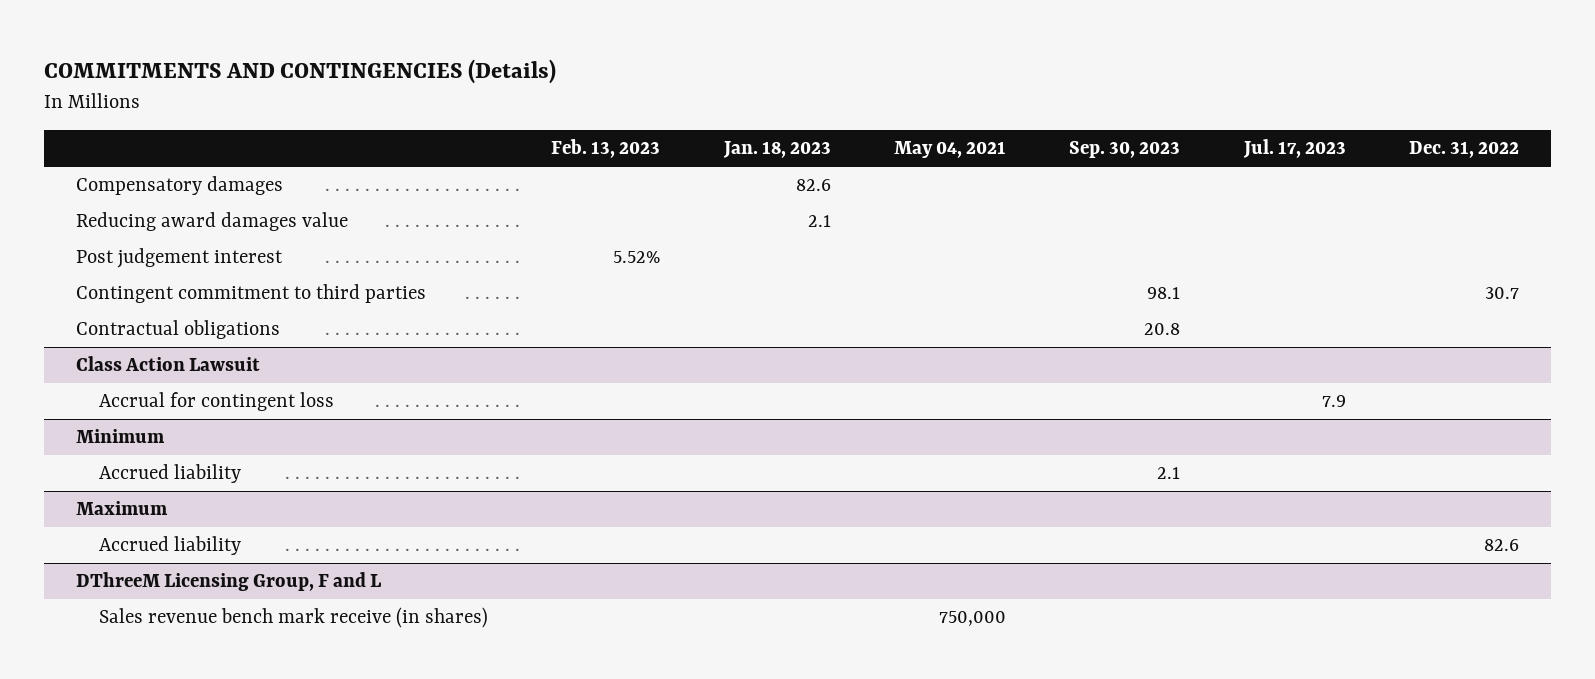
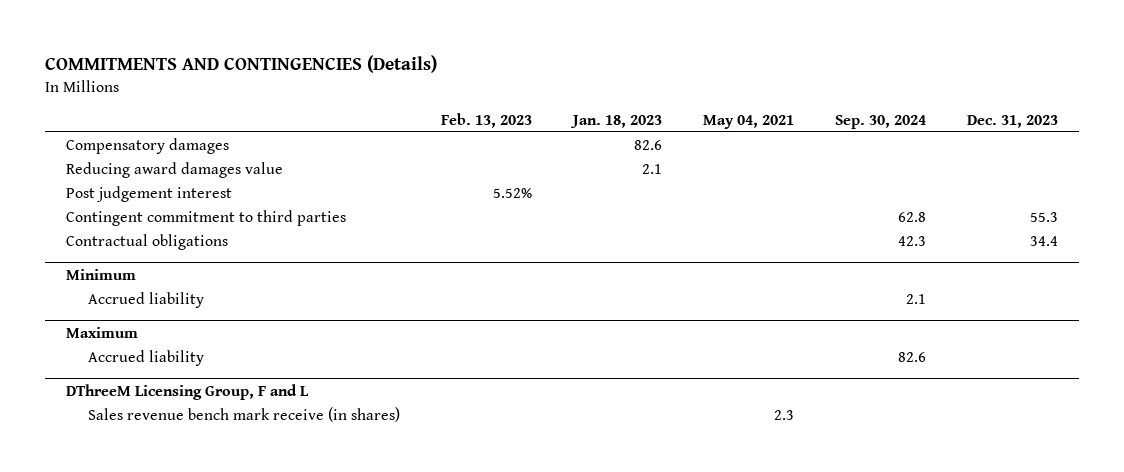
- | Feb. 13, 2023 | Jan. 18, 2023 | May 04, 2021 | Sep. 30, 2023 | Jul. 17, 2023 | Dec. 31, 2022
+ | Feb. 13, 2023 | Jan. 18, 2023 | May 04, 2021 | Sep. 30, 2024 | Dec. 31, 2023
- Class Action Lawsuit
- Accrual for contingent loss | | | | | 7.9 |
@ DThreeM Licensing Group, F and L
- Sales revenue bench mark receive (in shares) | | | 750,000 | | |
+ Sales revenue bench mark receive (in shares) | | | 2.3 | |

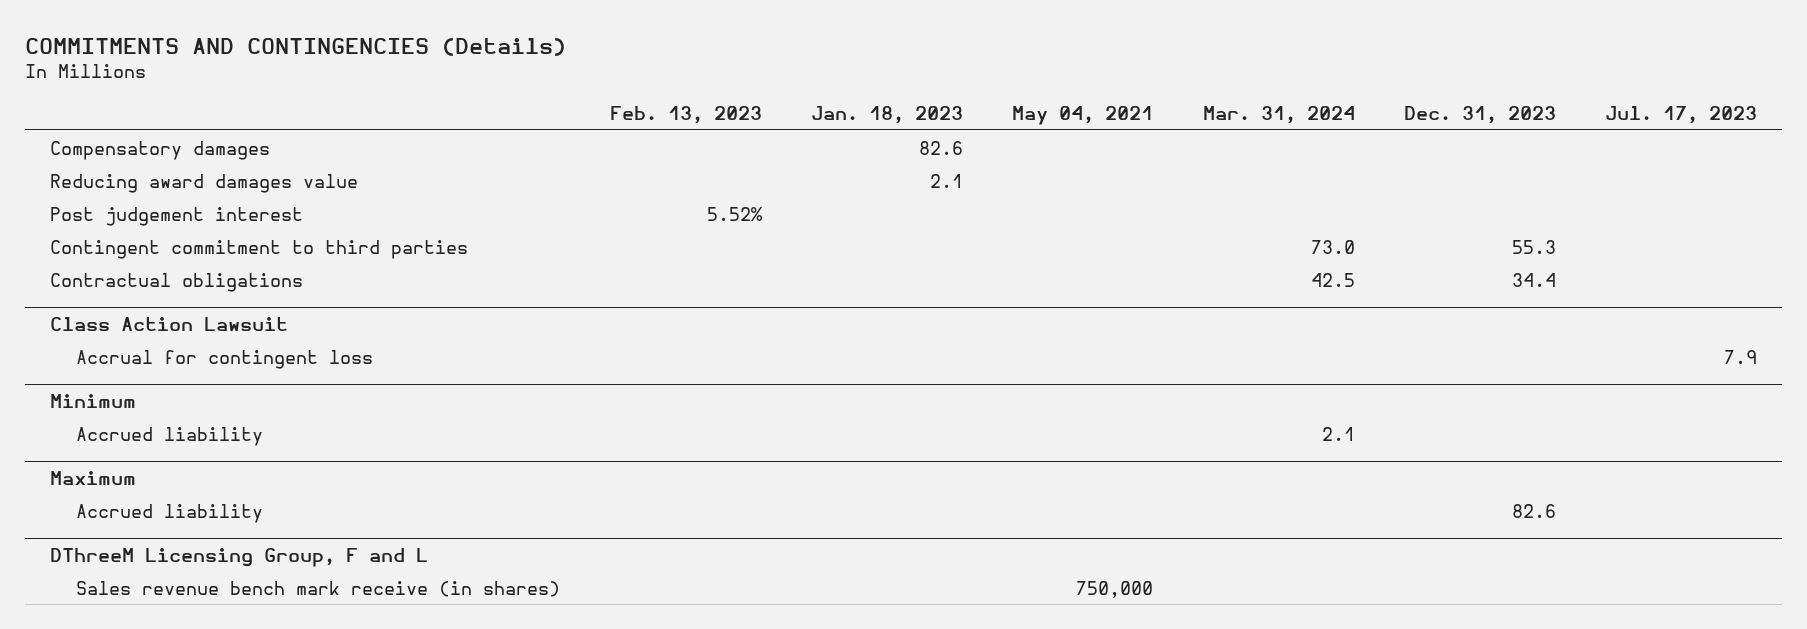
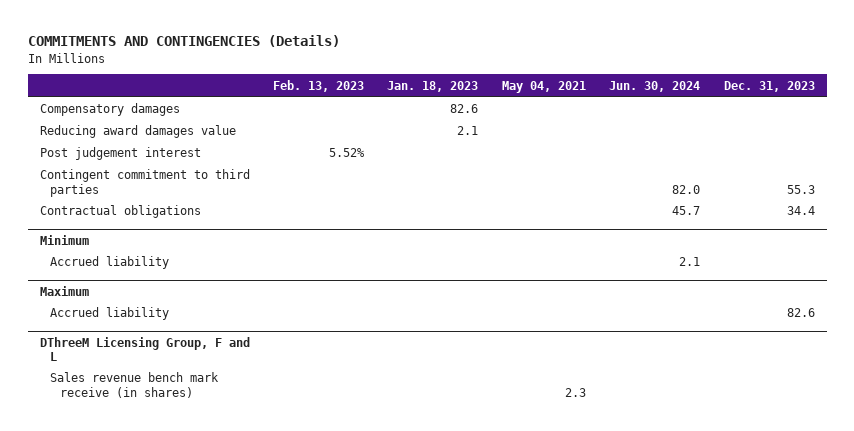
- | Feb. 13, 2023 | Jan. 18, 2023 | May 04, 2021 | Mar. 31, 2024 | Dec. 31, 2023 | Jul. 17, 2023
+ | Feb. 13, 2023 | Jan. 18, 2023 | May 04, 2021 | Jun. 30, 2024 | Dec. 31, 2023
- Class Action Lawsuit
- Accrual for contingent loss | | | | | | 7.9
@ DThreeM Licensing Group, F and L
- Sales revenue bench mark receive (in shares) | | | 750,000 | | |
+ Sales revenue bench mark receive (in shares) | | | 2.3 | |

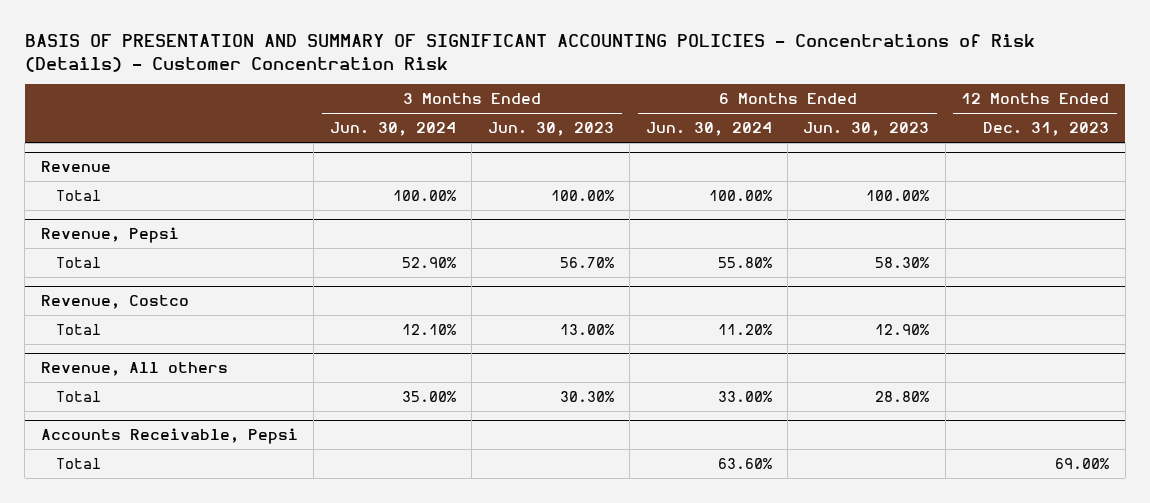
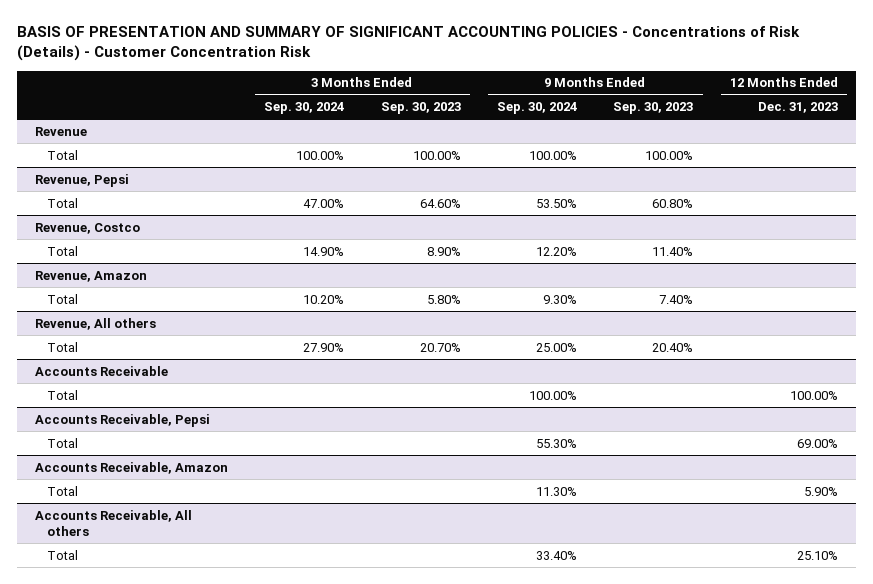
- | 3 Months Ended Jun. 30, 2024 | 3 Months Ended Jun. 30, 2023 | 6 Months Ended Jun. 30, 2024 | 6 Months Ended Jun. 30, 2023 | 12 Months Ended Dec. 31, 2023
+ | 3 Months Ended Sep. 30, 2024 | 3 Months Ended Sep. 30, 2023 | 9 Months Ended Sep. 30, 2024 | 9 Months Ended Sep. 30, 2023 | 12 Months Ended Dec. 31, 2023
+ Revenue, Amazon
+ Total | 10.20% | 5.80% | 9.30% | 7.40% |
+ Accounts Receivable
+ Total | | | 100.00% | | 100.00%
+ Accounts Receivable, Amazon
+ Total | | | 11.30% | | 5.90%
+ Accounts Receivable, All others
+ Total | | | 33.40% | | 25.10%

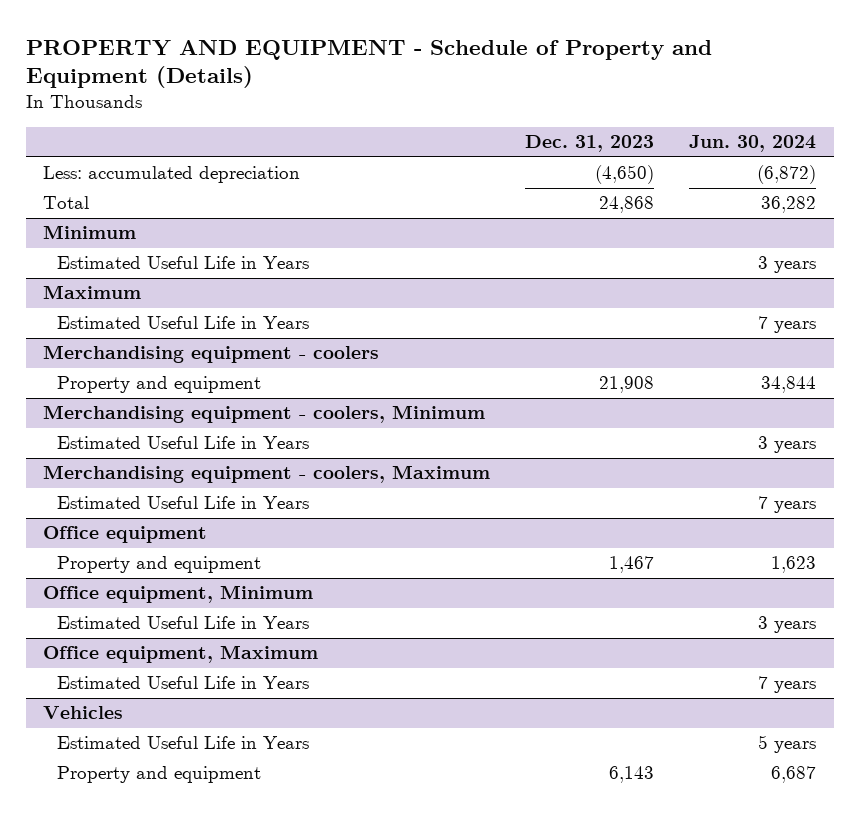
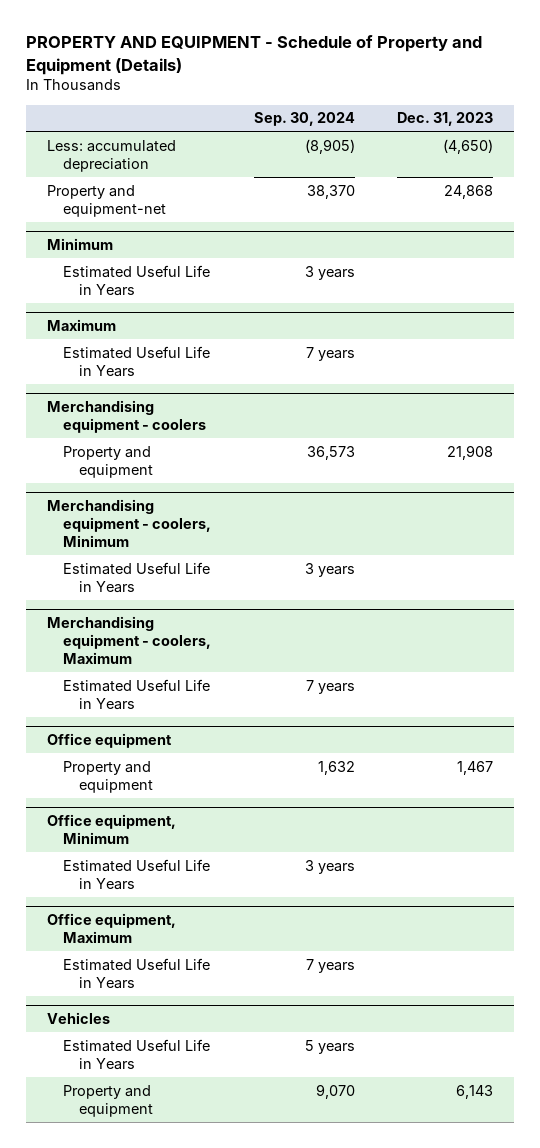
- | Dec. 31, 2023 | Jun. 30, 2024
+ | Sep. 30, 2024 | Dec. 31, 2023
- Total | 24,868 | 36,282
+ Property and equipment-net | 38,370 | 24,868

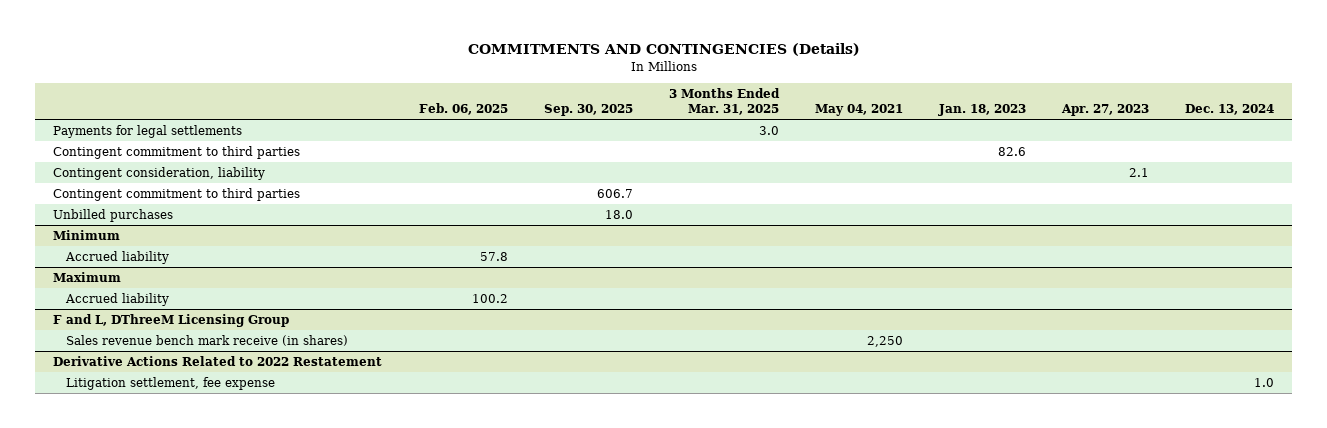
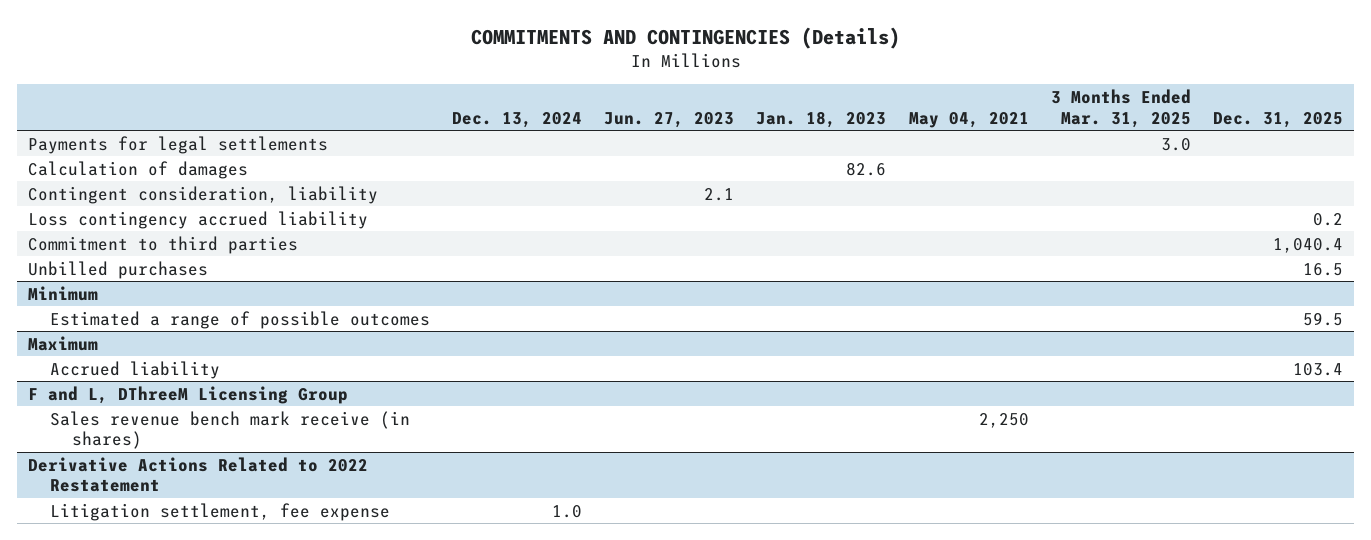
- | Feb. 06, 2025 | Sep. 30, 2025 | 3 Months Ended Mar. 31, 2025 | May 04, 2021 | Jan. 18, 2023 | Apr. 27, 2023 | Dec. 13, 2024
+ | Dec. 13, 2024 | Jun. 27, 2023 | Jan. 18, 2023 | May 04, 2021 | 3 Months Ended Mar. 31, 2025 | Dec. 31, 2025
- Contingent commitment to third parties | | | | | 82.6 | |
+ Calculation of damages | | | 82.6 | | |
- Contingent commitment to third parties | | 606.7 | | | | |
+ Loss contingency accrued liability | | | | | | 0.2
+ Commitment to third parties | | | | | | 1,040.4
@ Minimum
- Accrued liability | 57.8 | | | | | |
+ Estimated a range of possible outcomes | | | | | | 59.5

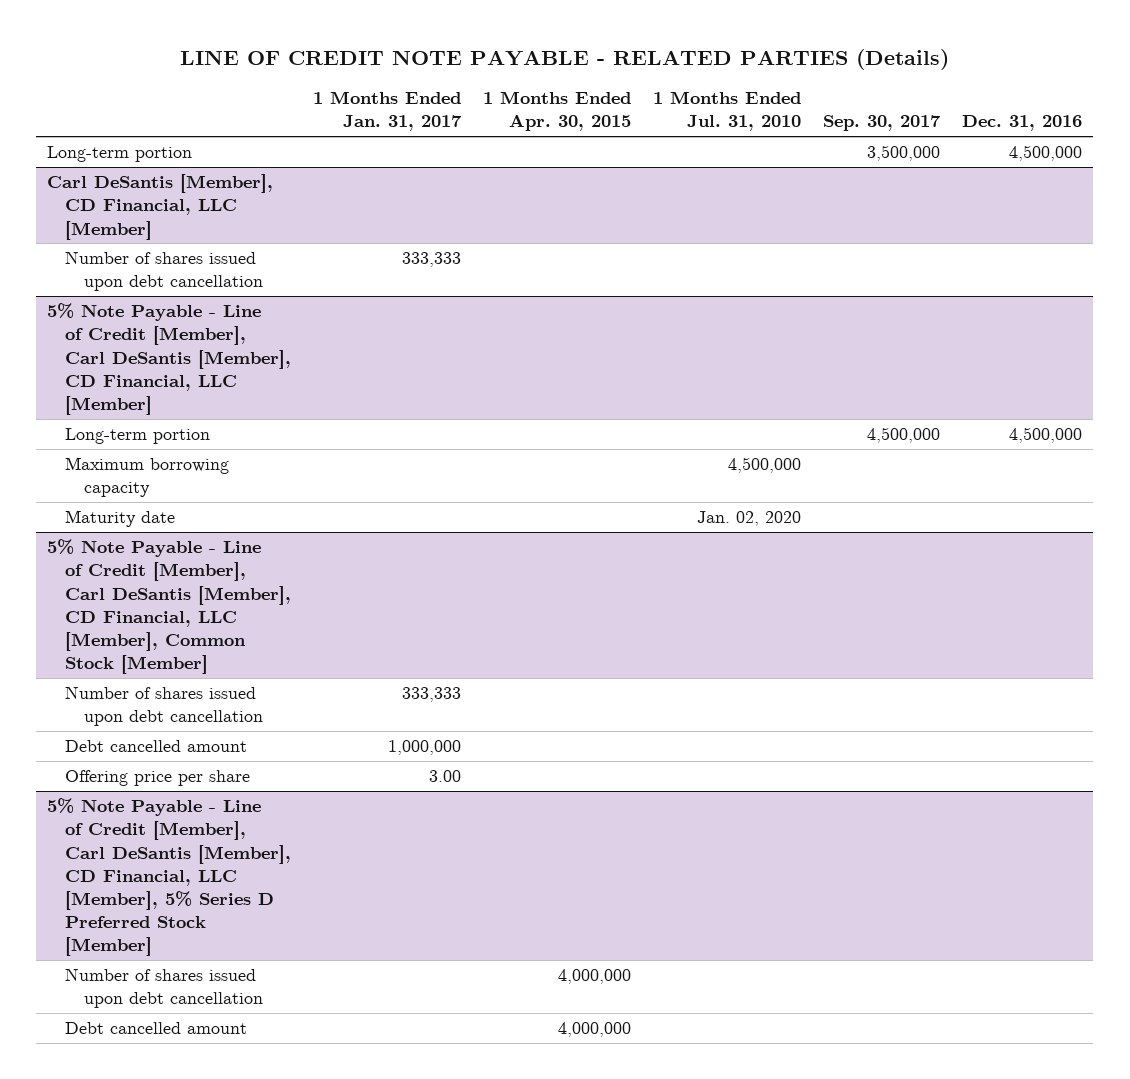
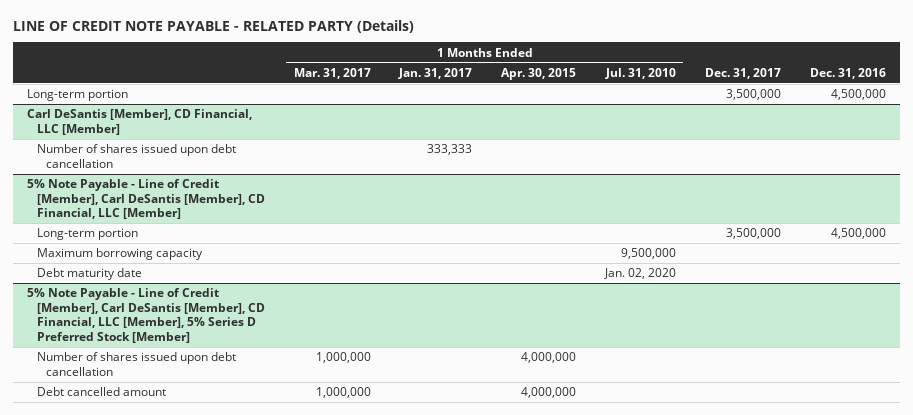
- LINE OF CREDIT NOTE PAYABLE - RELATED PARTIES (Details)
+ LINE OF CREDIT NOTE PAYABLE - RELATED PARTY (Details)
- | 1 Months Ended Jan. 31, 2017 | 1 Months Ended Apr. 30, 2015 | 1 Months Ended Jul. 31, 2010 | Sep. 30, 2017 | Dec. 31, 2016
+ | 1 Months Ended Mar. 31, 2017 | 1 Months Ended Jan. 31, 2017 | 1 Months Ended Apr. 30, 2015 | 1 Months Ended Jul. 31, 2010 | Dec. 31, 2017 | Dec. 31, 2016
@ 5% Note Payable - Line of Credit [Member], Carl DeSantis [Member], CD Financial, LLC [Member]
- Maximum borrowing capacity | | | 4,500,000 | |
- Maturity date | | | Jan. 02, 2020 | |
- 5% Note Payable - Line of Credit [Member], Carl DeSantis [Member], CD Financial, LLC [Member], Common Stock [Member]
- Number of shares issued upon debt cancellation | 333,333 | | | |
- Debt cancelled amount | 1,000,000 | | | |
- Offering price per share | 3.00 | | | |
@ 5% Note Payable - Line of Credit [Member], Carl DeSantis [Member], CD Financial, LLC [Member]
+ Maximum borrowing capacity | | | | 9,500,000 | |
+ Debt maturity date | | | | Jan. 02, 2020 | |

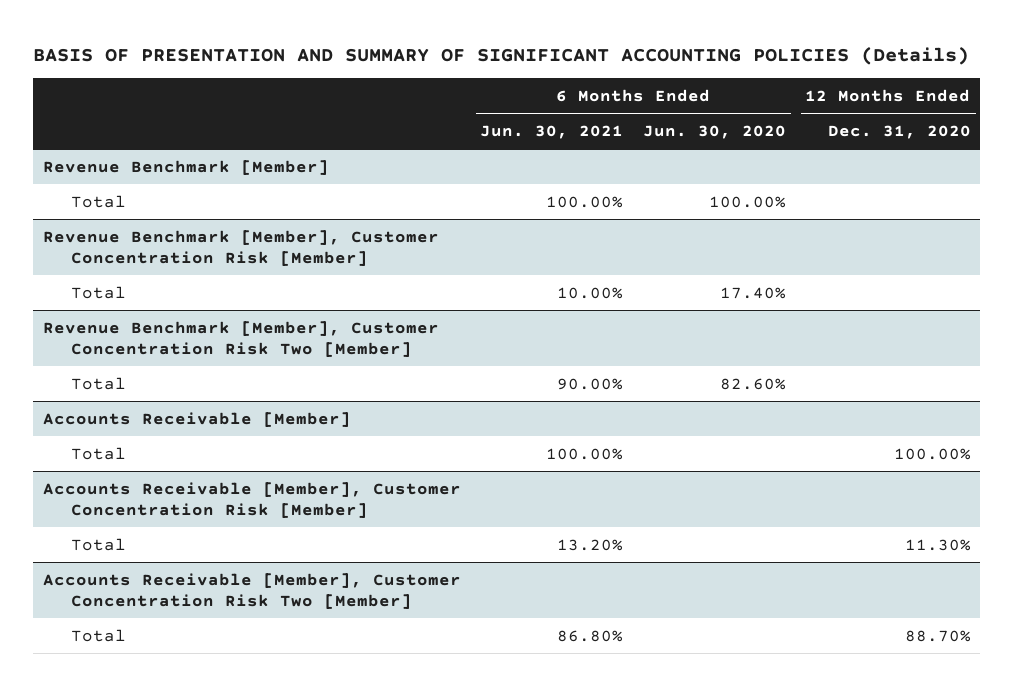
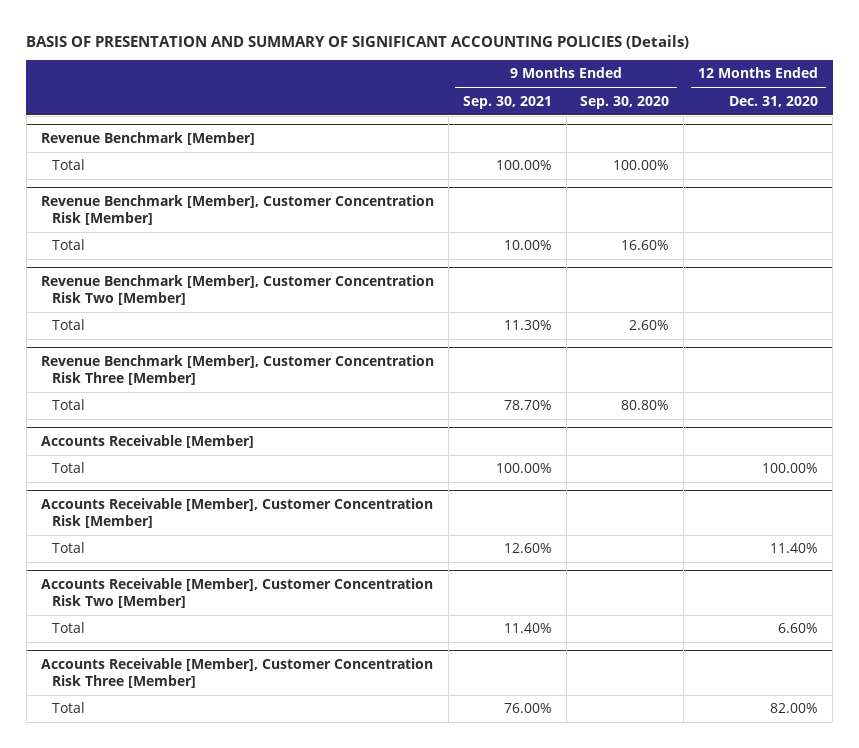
- | 6 Months Ended Jun. 30, 2021 | 6 Months Ended Jun. 30, 2020 | 12 Months Ended Dec. 31, 2020
+ | 9 Months Ended Sep. 30, 2021 | 9 Months Ended Sep. 30, 2020 | 12 Months Ended Dec. 31, 2020
+ Revenue Benchmark [Member], Customer Concentration Risk Three [Member]
+ Total | 78.70% | 80.80% |
@ Accounts Receivable [Member], Customer Concentration Risk [Member]
- Total | 13.20% | | 11.30%
+ Total | 12.60% | | 11.40%
@ Accounts Receivable [Member], Customer Concentration Risk Two [Member]
- Total | 86.80% | | 88.70%
+ Total | 11.40% | | 6.60%
+ Accounts Receivable [Member], Customer Concentration Risk Three [Member]
+ Total | 76.00% | | 82.00%

